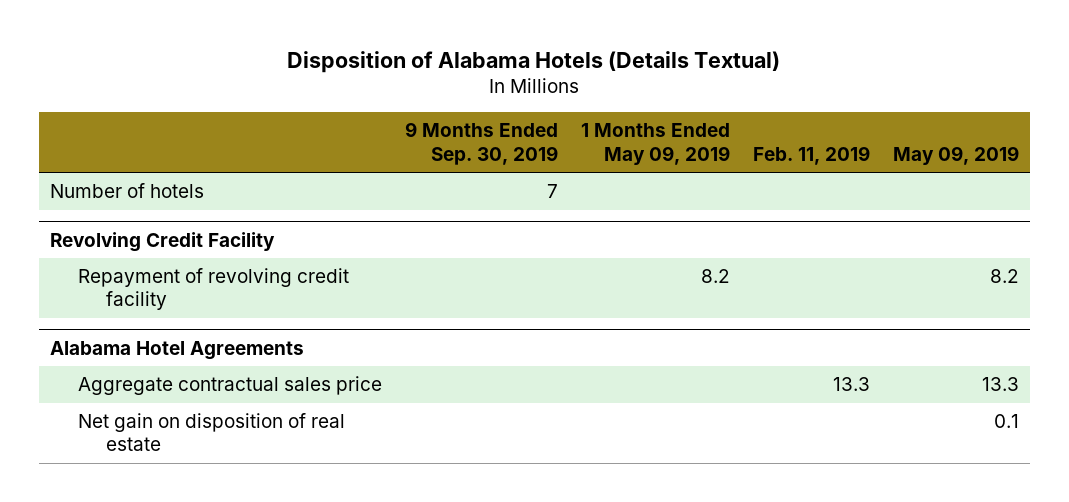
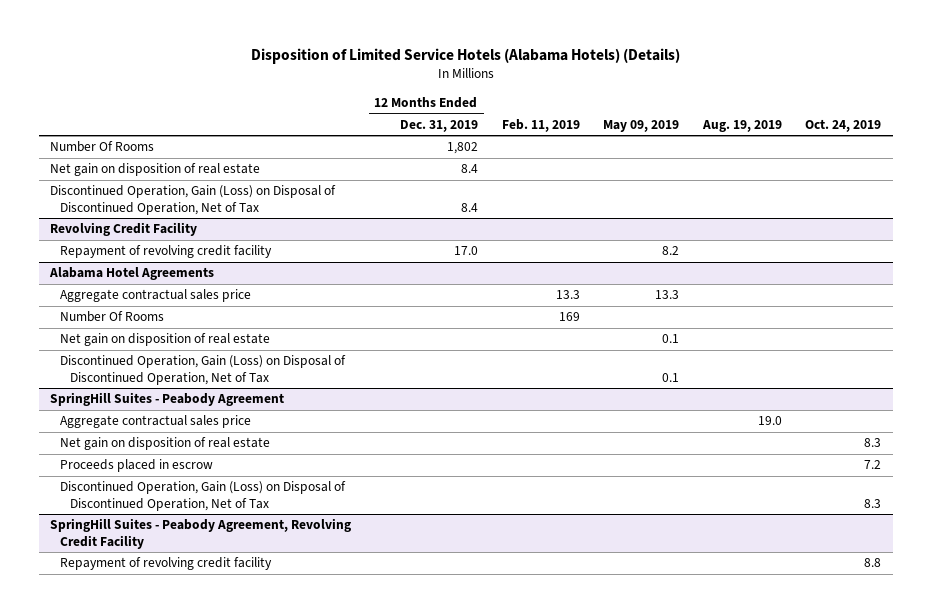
- Disposition of Alabama Hotels (Details Textual)
+ Disposition of Limited Service Hotels (Alabama Hotels) (Details)
- | 9 Months Ended Sep. 30, 2019 | 1 Months Ended May 09, 2019 | Feb. 11, 2019 | May 09, 2019
+ | 12 Months Ended Dec. 31, 2019 | Feb. 11, 2019 | May 09, 2019 | Aug. 19, 2019 | Oct. 24, 2019
- Number of hotels | 7 | | |
+ Number Of Rooms | 1,802 | | | |
+ Net gain on disposition of real estate | 8.4 | | | |
+ Discontinued Operation, Gain (Loss) on Disposal of Discontinued Operation, Net of Tax | 8.4 | | | |
@ Alabama Hotel Agreements
+ Number Of Rooms | | 169 | | |
+ Discontinued Operation, Gain (Loss) on Disposal of Discontinued Operation, Net of Tax | | | 0.1 | |
+ SpringHill Suites - Peabody Agreement
+ Aggregate contractual sales price | | | | 19.0 |
+ Net gain on disposition of real estate | | | | | 8.3
+ Proceeds placed in escrow | | | | | 7.2
+ Discontinued Operation, Gain (Loss) on Disposal of Discontinued Operation, Net of Tax | | | | | 8.3
+ SpringHill Suites - Peabody Agreement, Revolving Credit Facility
+ Repayment of revolving credit facility | | | | | 8.8

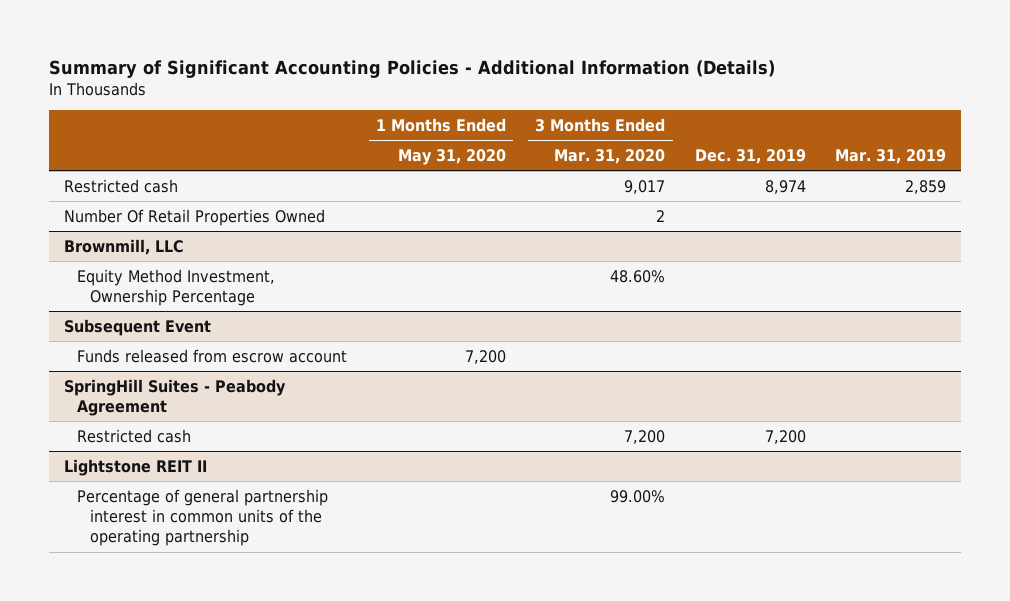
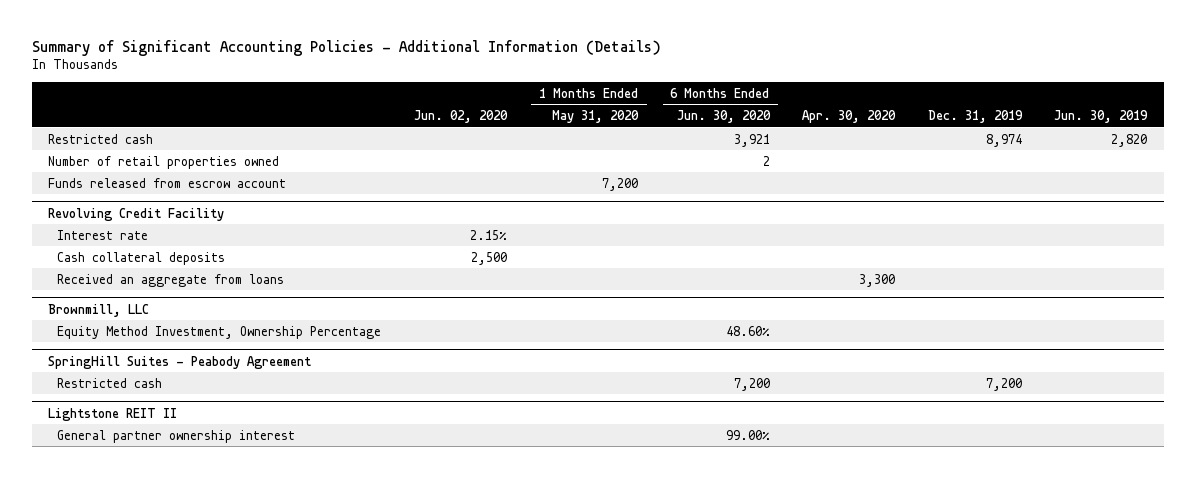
- | 1 Months Ended May 31, 2020 | 3 Months Ended Mar. 31, 2020 | Dec. 31, 2019 | Mar. 31, 2019
+ | Jun. 02, 2020 | 1 Months Ended May 31, 2020 | 6 Months Ended Jun. 30, 2020 | Apr. 30, 2020 | Dec. 31, 2019 | Jun. 30, 2019
- Number Of Retail Properties Owned | | 2 | |
+ Number of retail properties owned | | | 2 | | |
+ Funds released from escrow account | | 7,200 | | | |
+ Revolving Credit Facility
+ Interest rate | 2.15% | | | | |
+ Cash collateral deposits | 2,500 | | | | |
+ Received an aggregate from loans | | | | 3,300 | |
- Subsequent Event
- Funds released from escrow account | 7,200 | | |
@ Lightstone REIT II
- Percentage of general partnership interest in common units of the operating partnership | | 99.00% | |
+ General partner ownership interest | | | 99.00% | | |

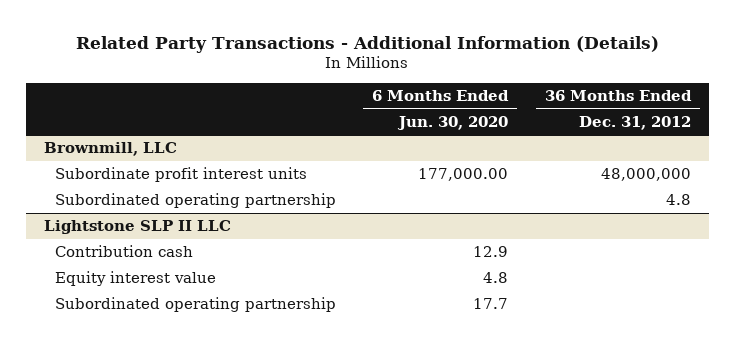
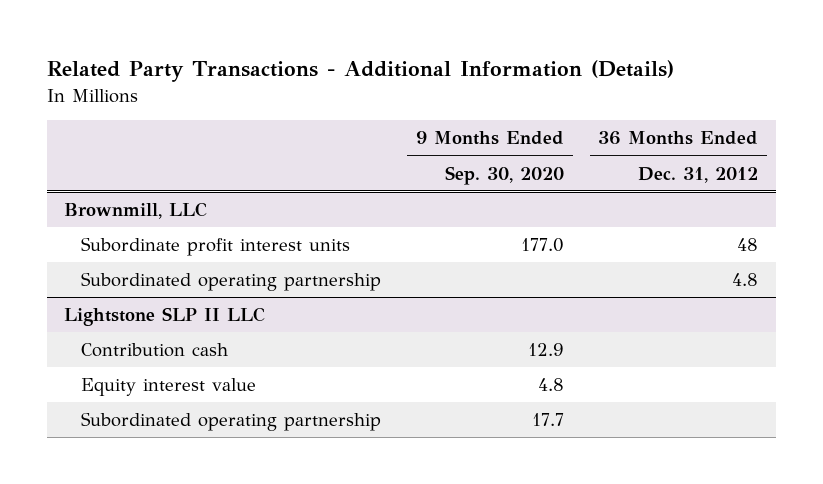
- | 6 Months Ended Jun. 30, 2020 | 36 Months Ended Dec. 31, 2012
+ | 9 Months Ended Sep. 30, 2020 | 36 Months Ended Dec. 31, 2012
@ Brownmill, LLC
- Subordinate profit interest units | 177,000.00 | 48,000,000
+ Subordinate profit interest units | 177.0 | 48

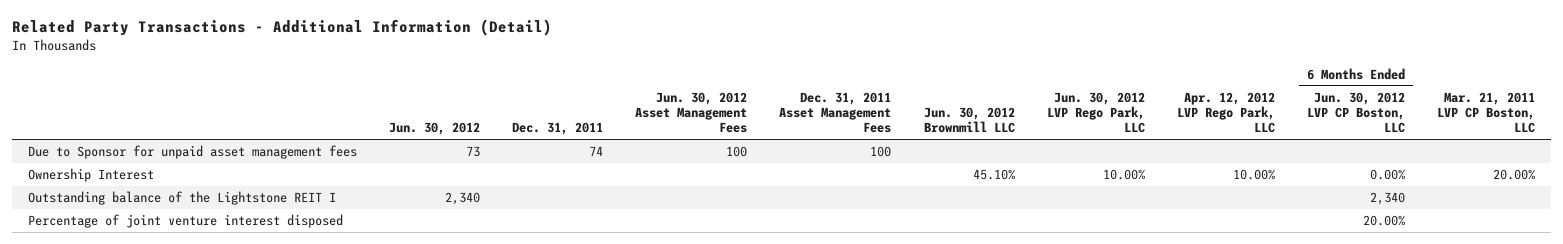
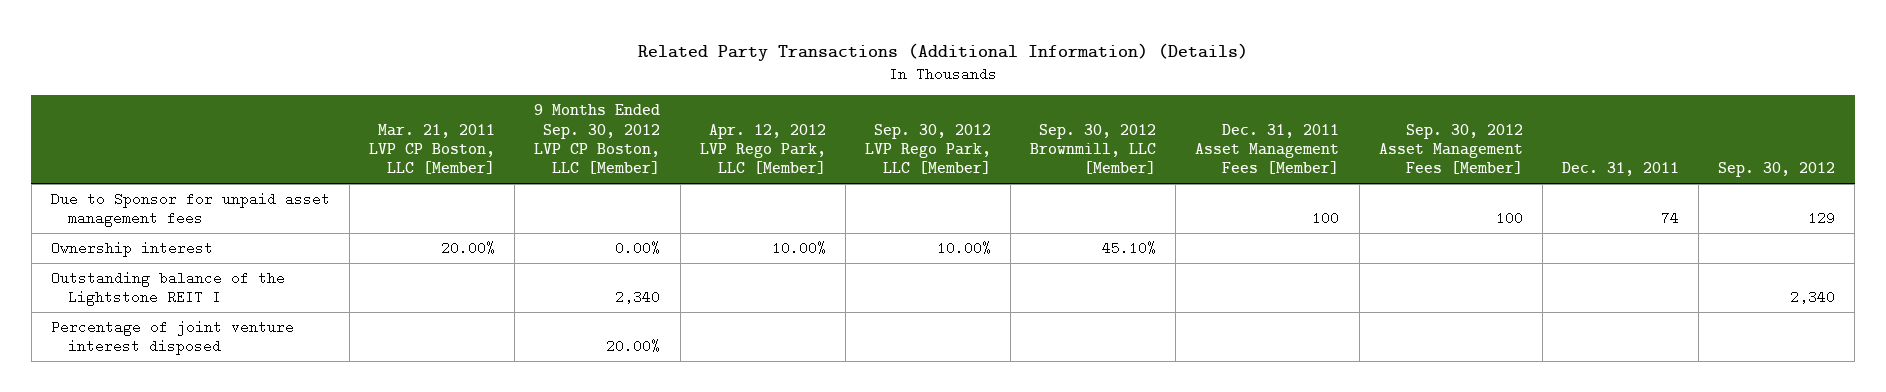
- Related Party Transactions - Additional Information (Detail)
+ Related Party Transactions (Additional Information) (Details)
- | Jun. 30, 2012 | Dec. 31, 2011 | Jun. 30, 2012 Asset Management Fees | Dec. 31, 2011 Asset Management Fees | Jun. 30, 2012 Brownmill LLC | Jun. 30, 2012 LVP Rego Park, LLC | Apr. 12, 2012 LVP Rego Park, LLC | 6 Months Ended Jun. 30, 2012 LVP CP Boston, LLC | Mar. 21, 2011 LVP CP Boston, LLC
+ | Mar. 21, 2011 LVP CP Boston, LLC [Member] | 9 Months Ended Sep. 30, 2012 LVP CP Boston, LLC [Member] | Apr. 12, 2012 LVP Rego Park, LLC [Member] | Sep. 30, 2012 LVP Rego Park, LLC [Member] | Sep. 30, 2012 Brownmill, LLC [Member] | Dec. 31, 2011 Asset Management Fees [Member] | Sep. 30, 2012 Asset Management Fees [Member] | Dec. 31, 2011 | Sep. 30, 2012
- Ownership Interest | | | | | 45.10% | 10.00% | 10.00% | 0.00% | 20.00%
+ Ownership interest | 20.00% | 0.00% | 10.00% | 10.00% | 45.10% | | | |

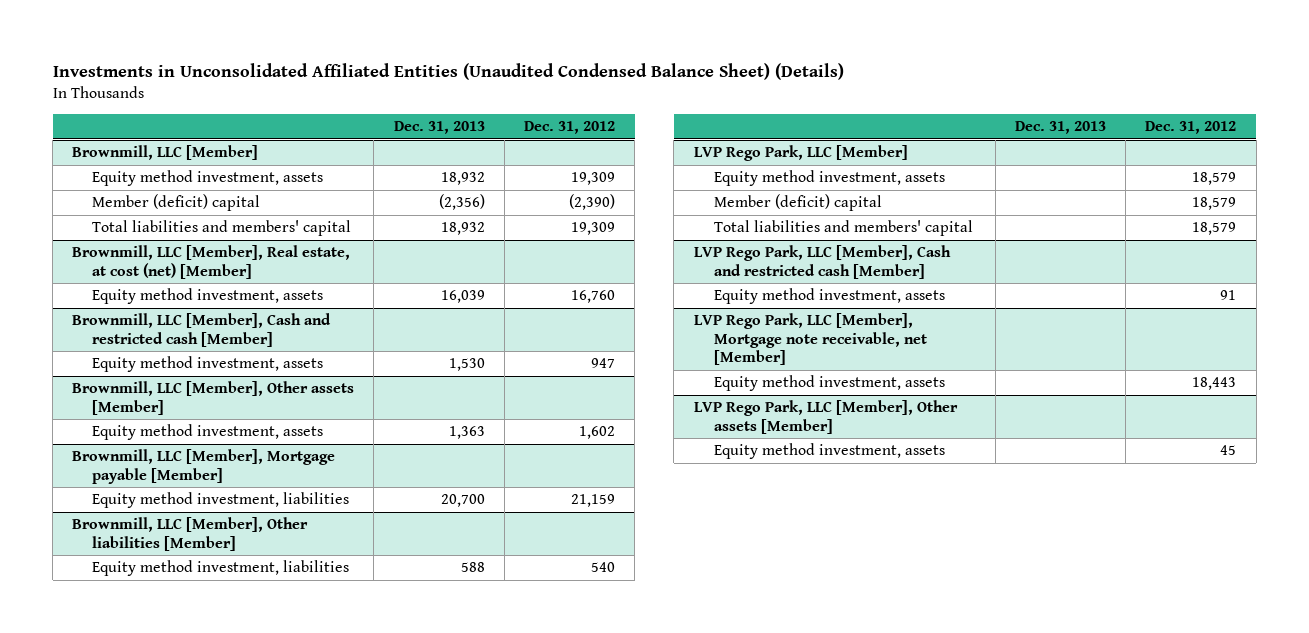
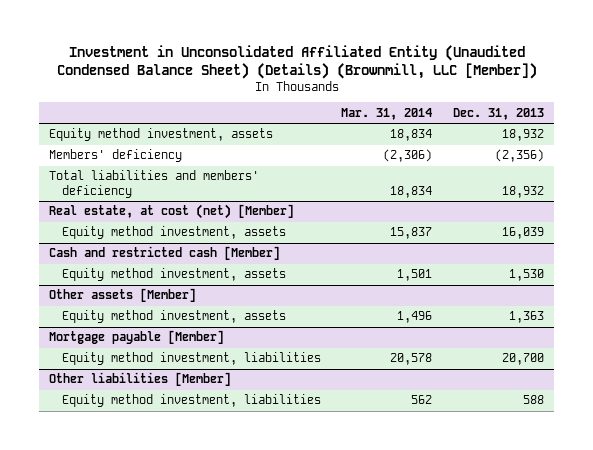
- Investments in Unconsolidated Affiliated Entities (Unaudited Condensed Balance Sheet) (Details)
+ Investment in Unconsolidated Affiliated Entity (Unaudited Condensed Balance Sheet) (Details) (Brownmill, LLC [Member])
- | Dec. 31, 2013 | Dec. 31, 2012
+ | Mar. 31, 2014 | Dec. 31, 2013
- Brownmill, LLC [Member]
- Member (deficit) capital | (2,356) | (2,390)
- Total liabilities and members' capital | 18,932 | 19,309
- Brownmill, LLC [Member], Real estate, at cost (net) [Member]
+ Members' deficiency | (2,306) | (2,356)
+ Total liabilities and members' deficiency | 18,834 | 18,932
+ Real estate, at cost (net) [Member]
- Brownmill, LLC [Member], Cash and restricted cash [Member]
+ Cash and restricted cash [Member]
- Brownmill, LLC [Member], Other assets [Member]
+ Other assets [Member]
- Brownmill, LLC [Member], Mortgage payable [Member]
+ Mortgage payable [Member]
- Brownmill, LLC [Member], Other liabilities [Member]
+ Other liabilities [Member]
- LVP Rego Park, LLC [Member]
- Equity method investment, assets | | 18,579
- Member (deficit) capital | | 18,579
- Total liabilities and members' capital | | 18,579
- LVP Rego Park, LLC [Member], Cash and restricted cash [Member]
- Equity method investment, assets | | 91
- LVP Rego Park, LLC [Member], Mortgage note receivable, net [Member]
- Equity method investment, assets | | 18,443
- LVP Rego Park, LLC [Member], Other assets [Member]
- Equity method investment, assets | | 45

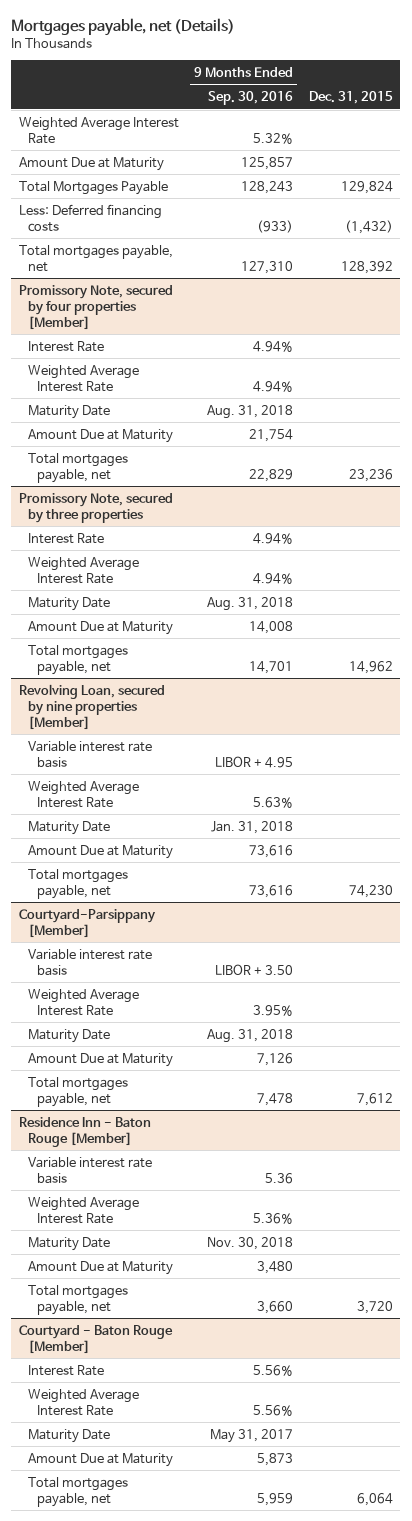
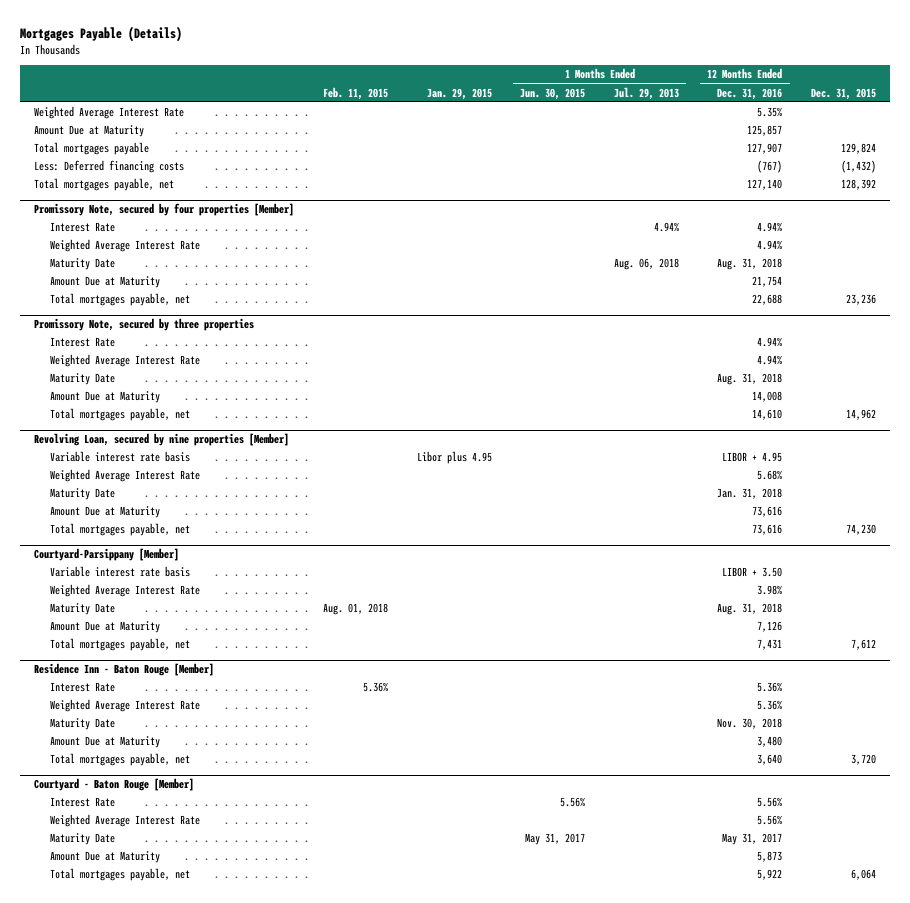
- Mortgages payable, net (Details)
+ Mortgages Payable (Details)
- | 9 Months Ended Sep. 30, 2016 | Dec. 31, 2015
+ | Feb. 11, 2015 | Jan. 29, 2015 | 1 Months Ended Jun. 30, 2015 | 1 Months Ended Jul. 29, 2013 | 12 Months Ended Dec. 31, 2016 | Dec. 31, 2015
- Total Mortgages Payable | 128,243 | 129,824
+ Total mortgages payable | | | | | 127,907 | 129,824
@ Residence Inn - Baton Rouge [Member]
- Variable interest rate basis | 5.36 |
+ Interest Rate | 5.36% | | | | 5.36% |

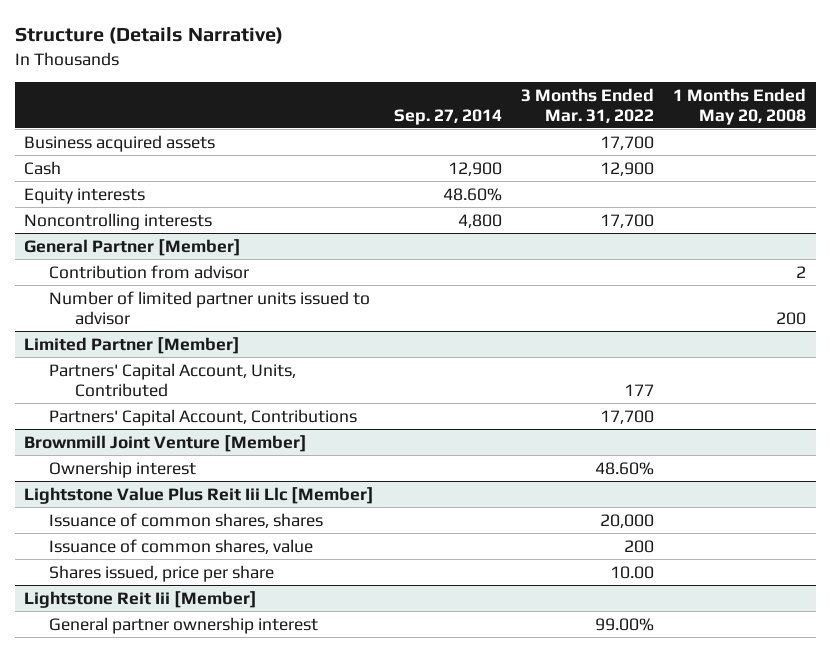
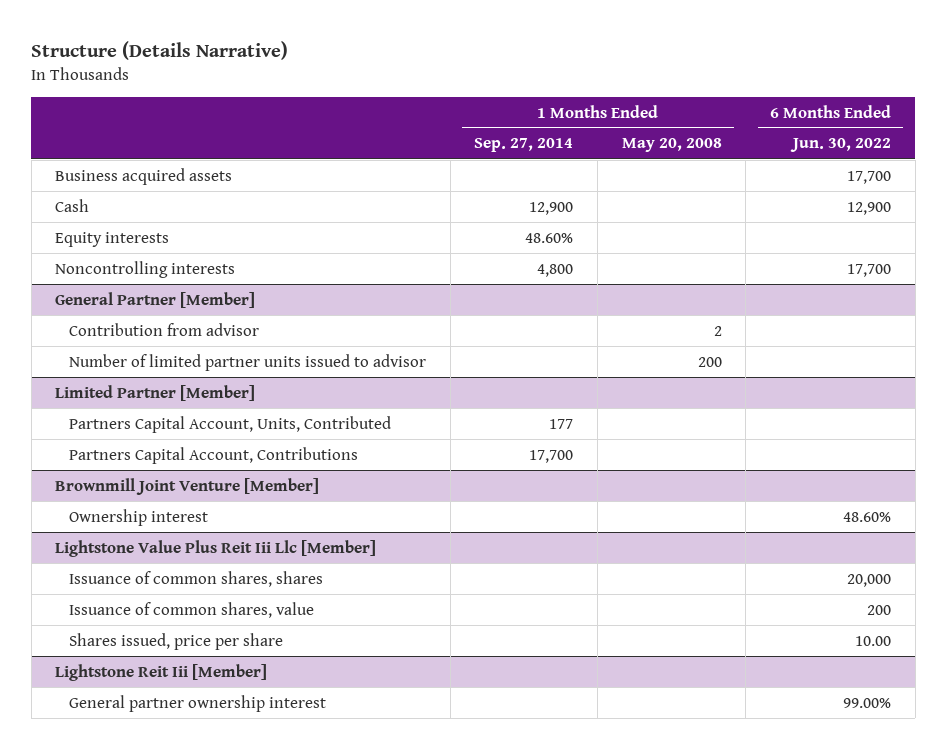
- | Sep. 27, 2014 | 3 Months Ended Mar. 31, 2022 | 1 Months Ended May 20, 2008
+ | 1 Months Ended Sep. 27, 2014 | 1 Months Ended May 20, 2008 | 6 Months Ended Jun. 30, 2022
@ Limited Partner [Member]
- Partners' Capital Account, Units, Contributed | | 177 |
- Partners' Capital Account, Contributions | | 17,700 |
+ Partners Capital Account, Units, Contributed | 177 | |
+ Partners Capital Account, Contributions | 17,700 | |

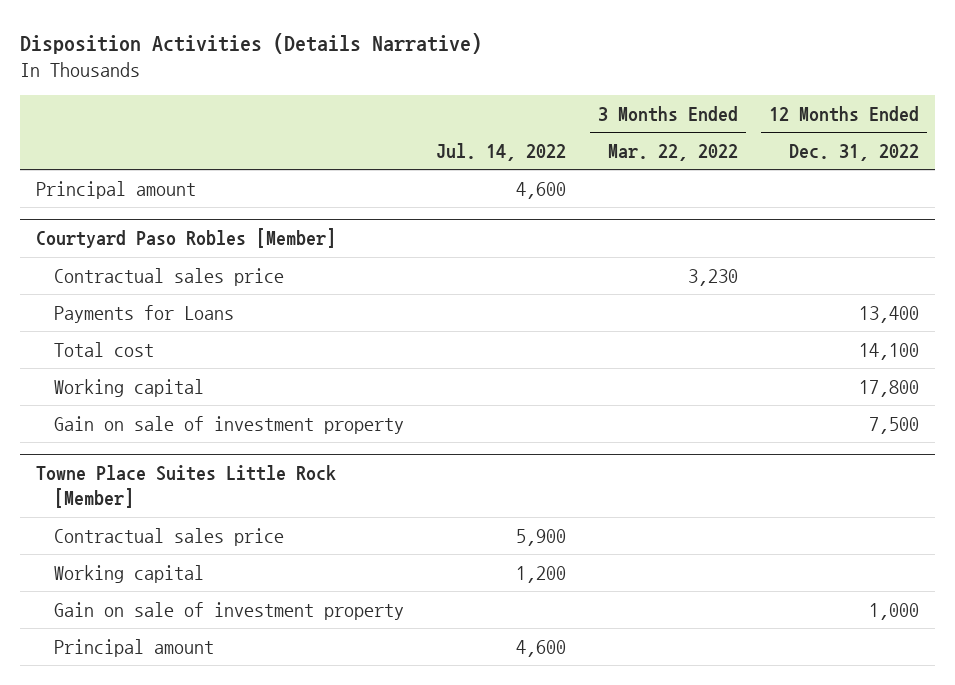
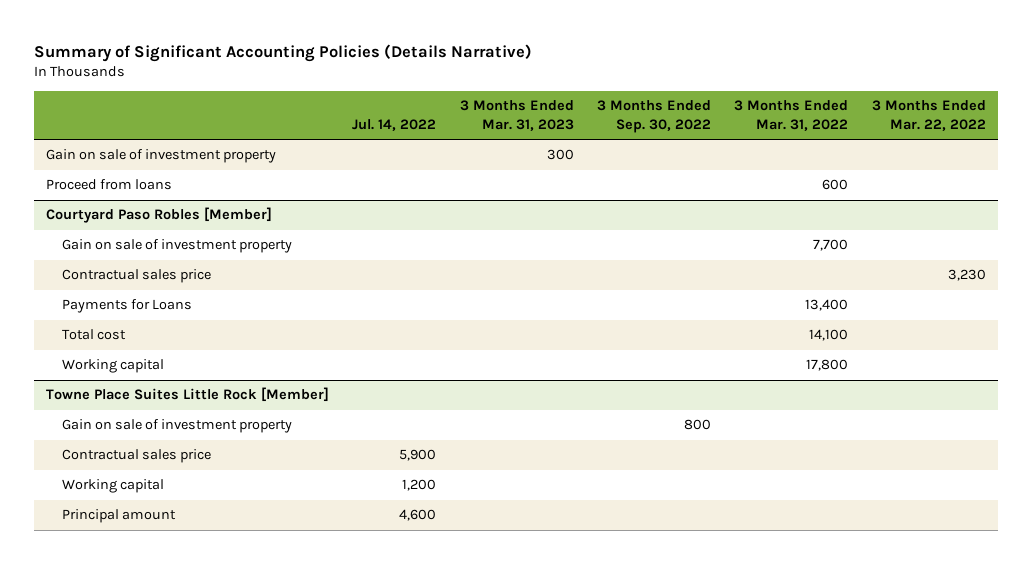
- Disposition Activities (Details Narrative)
+ Summary of Significant Accounting Policies (Details Narrative)
- | Jul. 14, 2022 | 3 Months Ended Mar. 22, 2022 | 12 Months Ended Dec. 31, 2022
+ | Jul. 14, 2022 | 3 Months Ended Mar. 31, 2023 | 3 Months Ended Sep. 30, 2022 | 3 Months Ended Mar. 31, 2022 | 3 Months Ended Mar. 22, 2022
- Principal amount | 4,600 | |
+ Gain on sale of investment property | | 300 | | |
+ Proceed from loans | | | | 600 |
@ Courtyard Paso Robles [Member]
moved up: Gain on sale of investment property | | | | 7,700 |
@ Towne Place Suites Little Rock [Member]
moved up: Gain on sale of investment property | | | 800 | |

